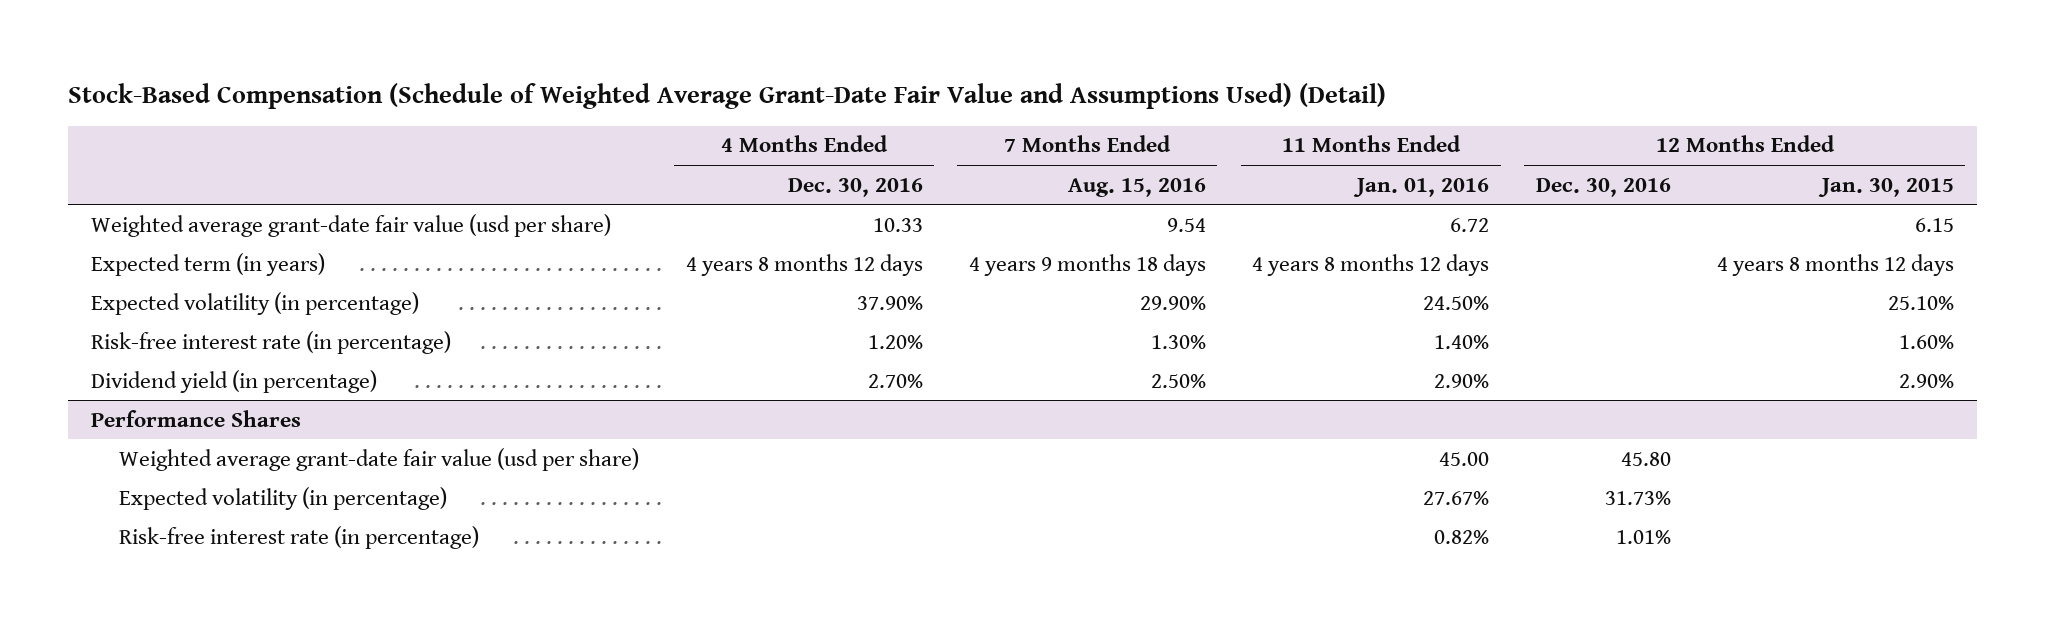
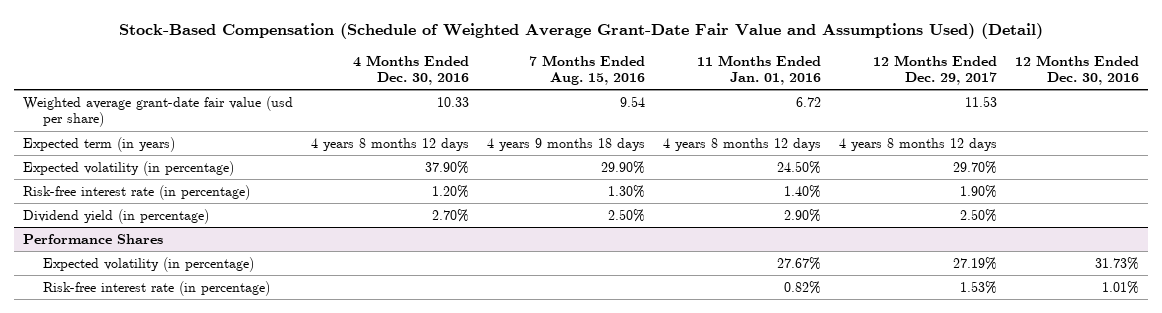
- | 4 Months Ended Dec. 30, 2016 | 7 Months Ended Aug. 15, 2016 | 11 Months Ended Jan. 01, 2016 | 12 Months Ended Dec. 30, 2016 | 12 Months Ended Jan. 30, 2015
+ | 4 Months Ended Dec. 30, 2016 | 7 Months Ended Aug. 15, 2016 | 11 Months Ended Jan. 01, 2016 | 12 Months Ended Dec. 29, 2017 | 12 Months Ended Dec. 30, 2016
@ Performance Shares
- Weighted average grant-date fair value (usd per share) | | | 45.00 | 45.80 |

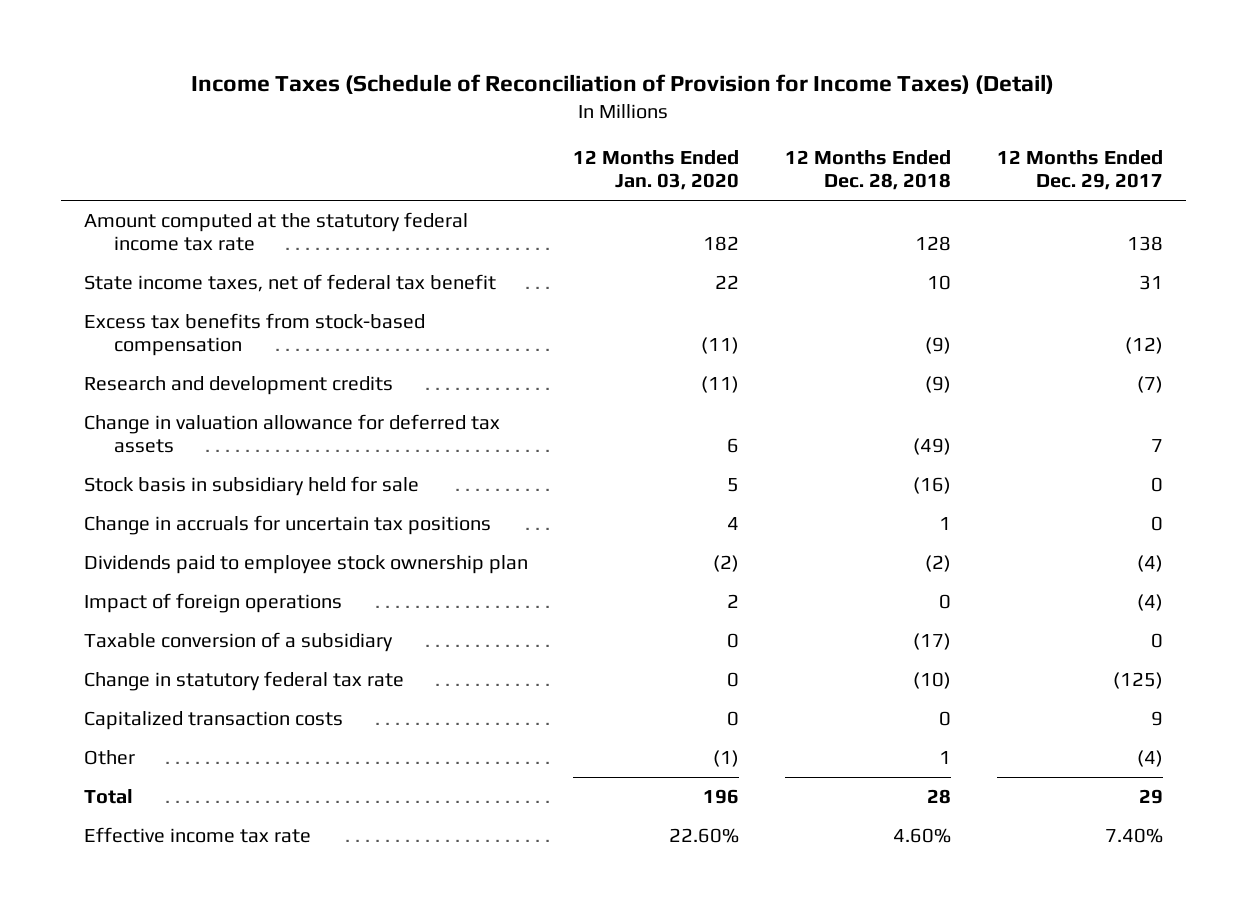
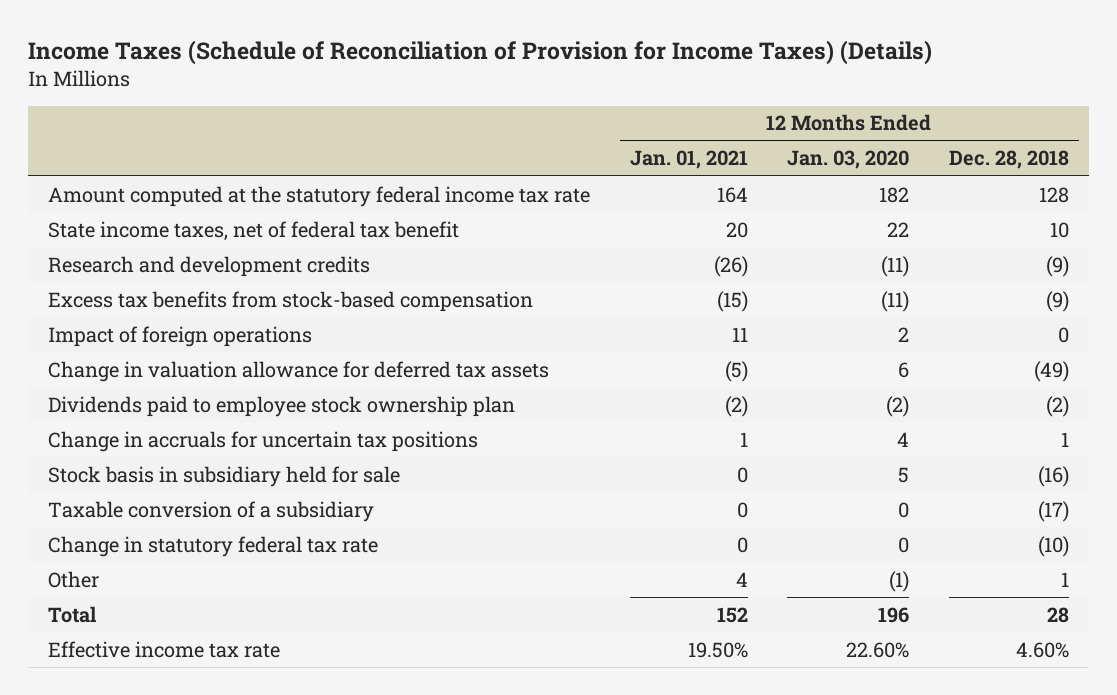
- Income Taxes (Schedule of Reconciliation of Provision for Income Taxes) (Detail)
+ Income Taxes (Schedule of Reconciliation of Provision for Income Taxes) (Details)
- | 12 Months Ended Jan. 03, 2020 | 12 Months Ended Dec. 28, 2018 | 12 Months Ended Dec. 29, 2017
+ | 12 Months Ended Jan. 01, 2021 | 12 Months Ended Jan. 03, 2020 | 12 Months Ended Dec. 28, 2018
moved down: Excess tax benefits from stock-based compensation | (15) | (11) | (9)
moved up: Impact of foreign operations | 11 | 2 | 0
moved down: Change in accruals for uncertain tax positions | 1 | 4 | 1
moved down: Stock basis in subsidiary held for sale | 0 | 5 | (16)
- Capitalized transaction costs | 0 | 0 | 9

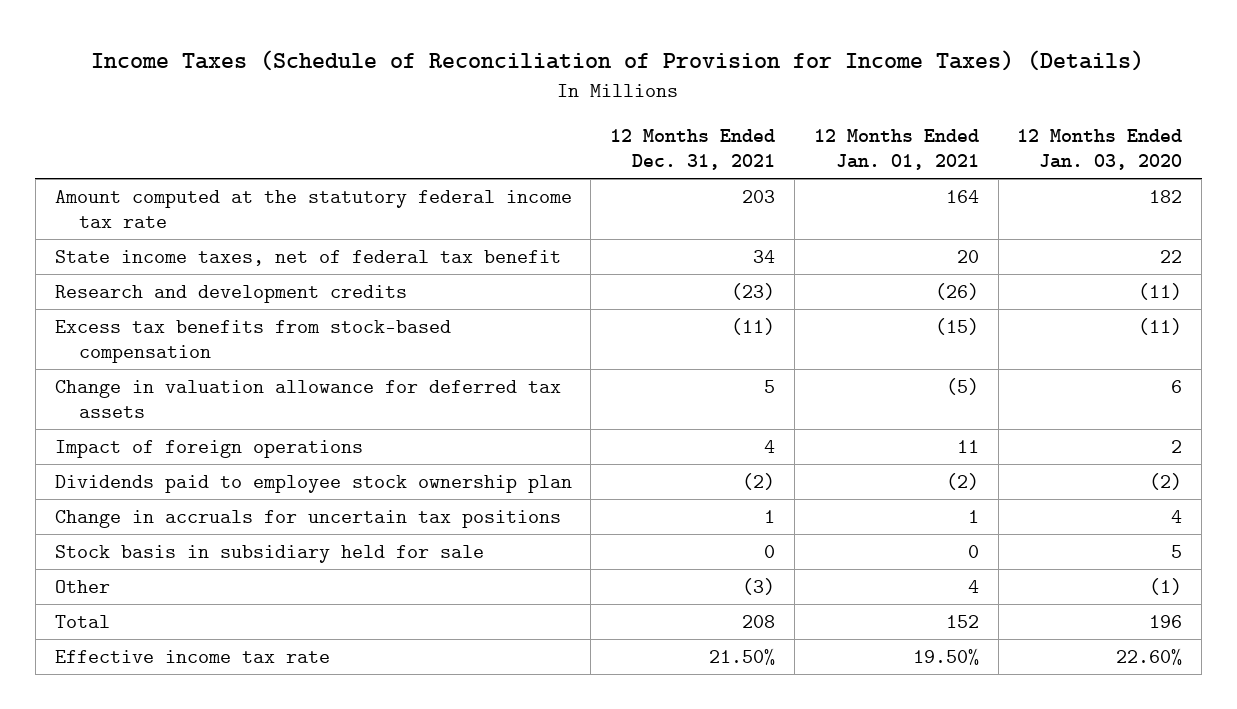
- | 12 Months Ended Jan. 01, 2021 | 12 Months Ended Jan. 03, 2020 | 12 Months Ended Dec. 28, 2018
+ | 12 Months Ended Dec. 31, 2021 | 12 Months Ended Jan. 01, 2021 | 12 Months Ended Jan. 03, 2020
moved down: Impact of foreign operations | 4 | 11 | 2
- Taxable conversion of a subsidiary | 0 | 0 | (17)
- Change in statutory federal tax rate | 0 | 0 | (10)

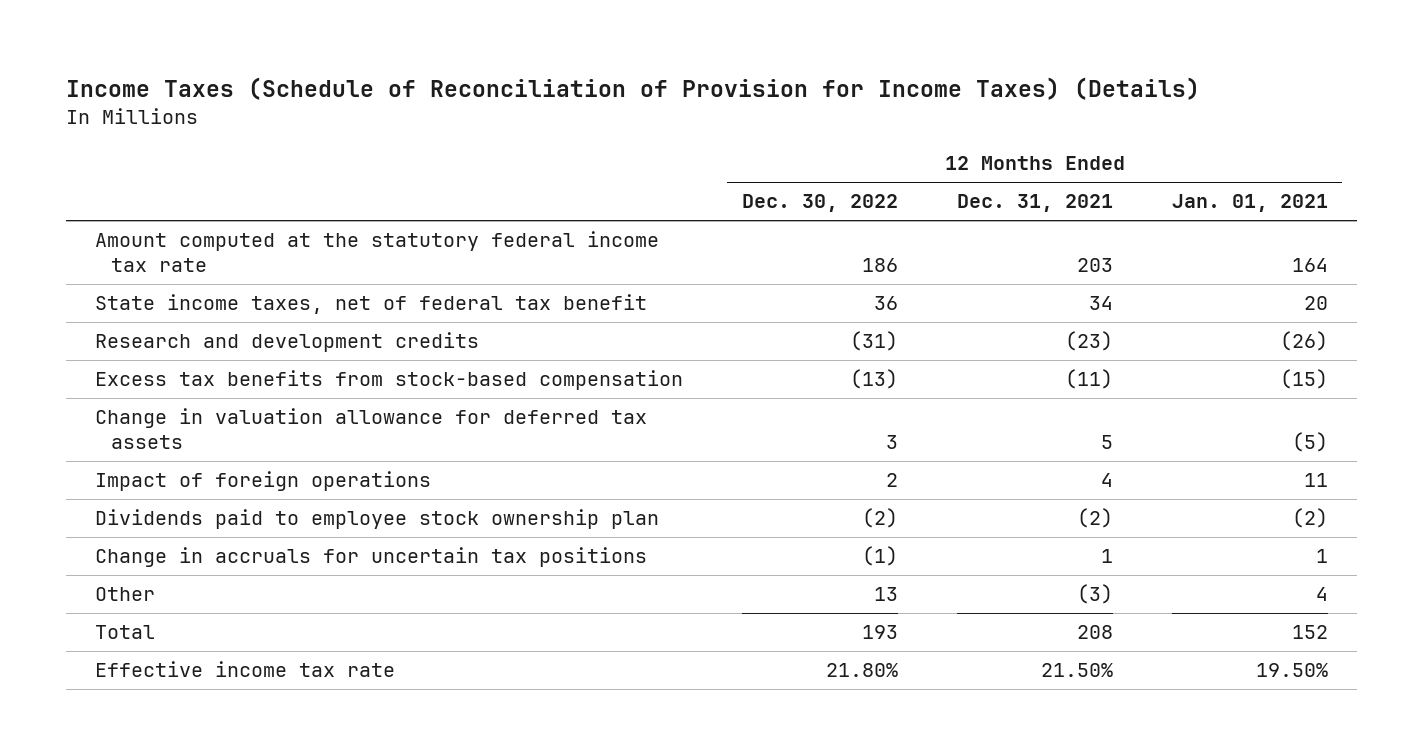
- | 12 Months Ended Dec. 31, 2021 | 12 Months Ended Jan. 01, 2021 | 12 Months Ended Jan. 03, 2020
+ | 12 Months Ended Dec. 30, 2022 | 12 Months Ended Dec. 31, 2021 | 12 Months Ended Jan. 01, 2021
- Stock basis in subsidiary held for sale | 0 | 0 | 5

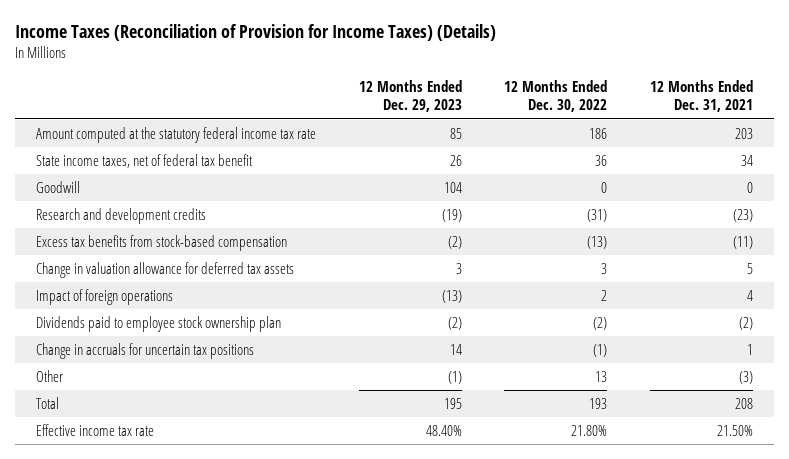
- Income Taxes (Schedule of Reconciliation of Provision for Income Taxes) (Details)
+ Income Taxes (Reconciliation of Provision for Income Taxes) (Details)
- | 12 Months Ended Dec. 30, 2022 | 12 Months Ended Dec. 31, 2021 | 12 Months Ended Jan. 01, 2021
+ | 12 Months Ended Dec. 29, 2023 | 12 Months Ended Dec. 30, 2022 | 12 Months Ended Dec. 31, 2021
+ Goodwill | 104 | 0 | 0

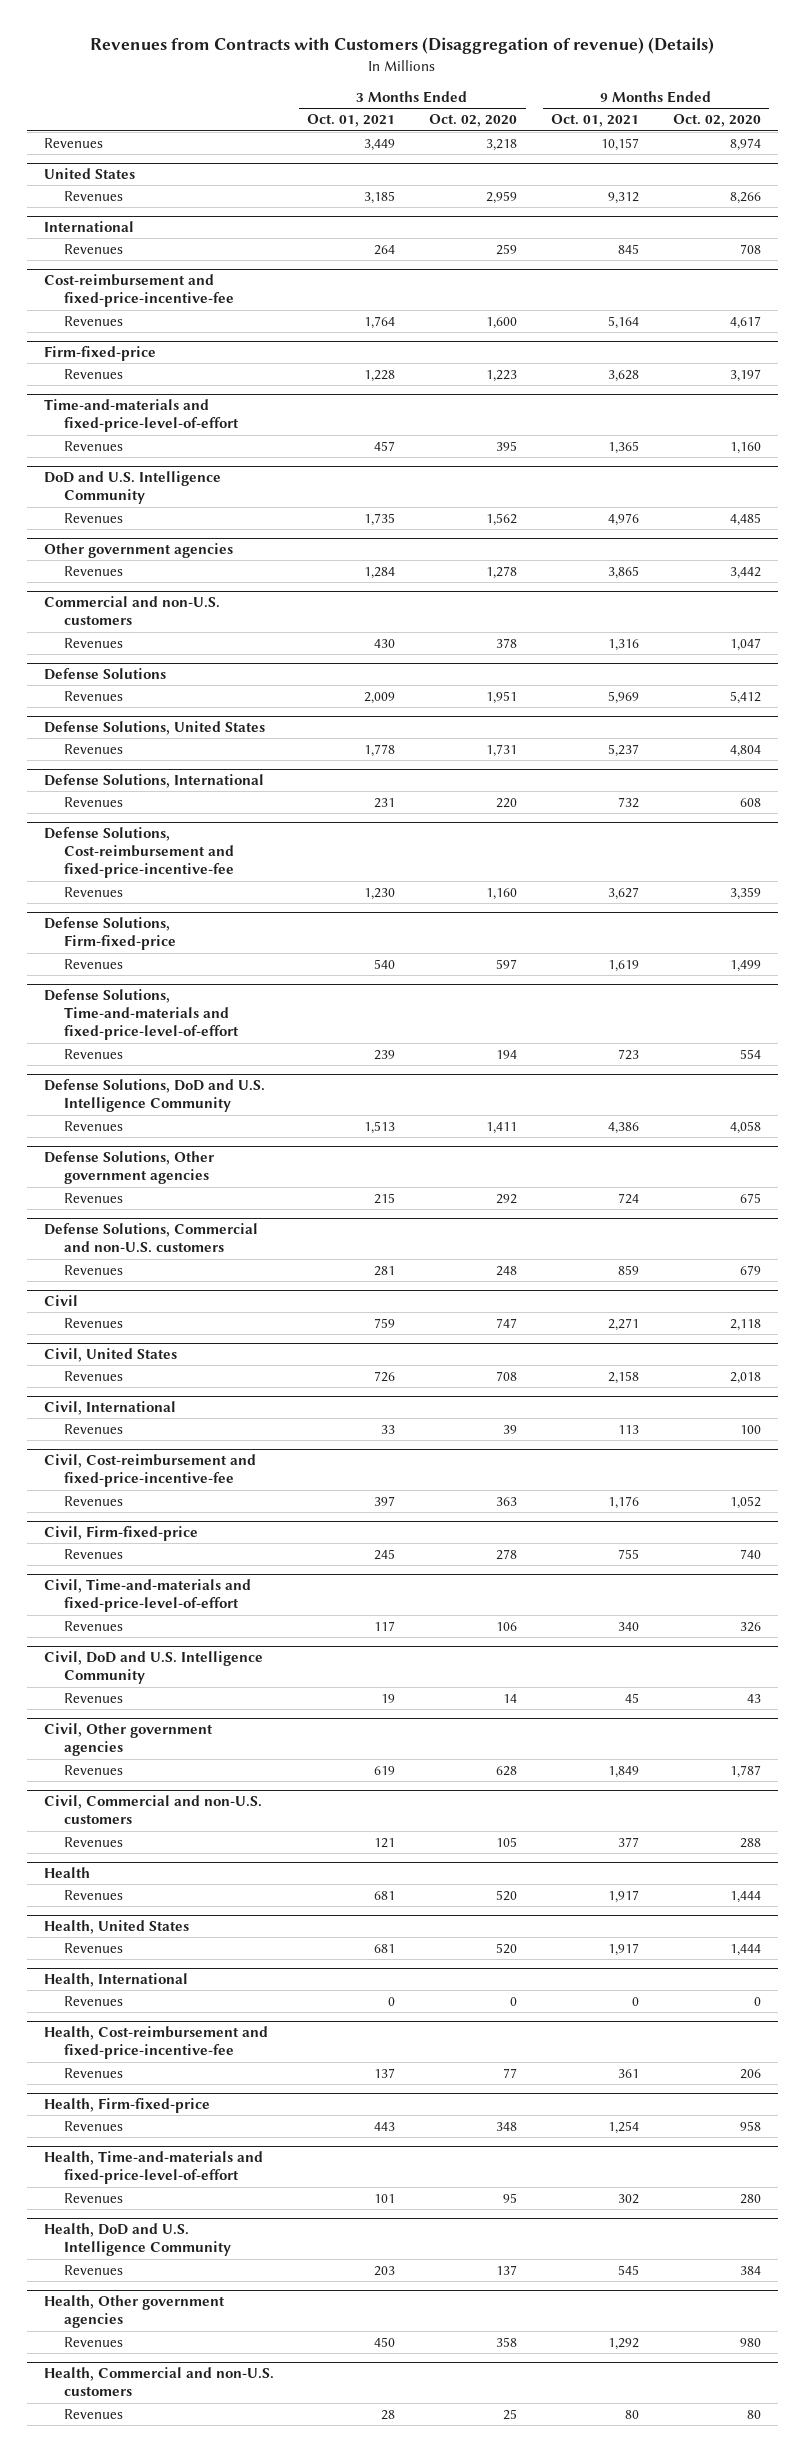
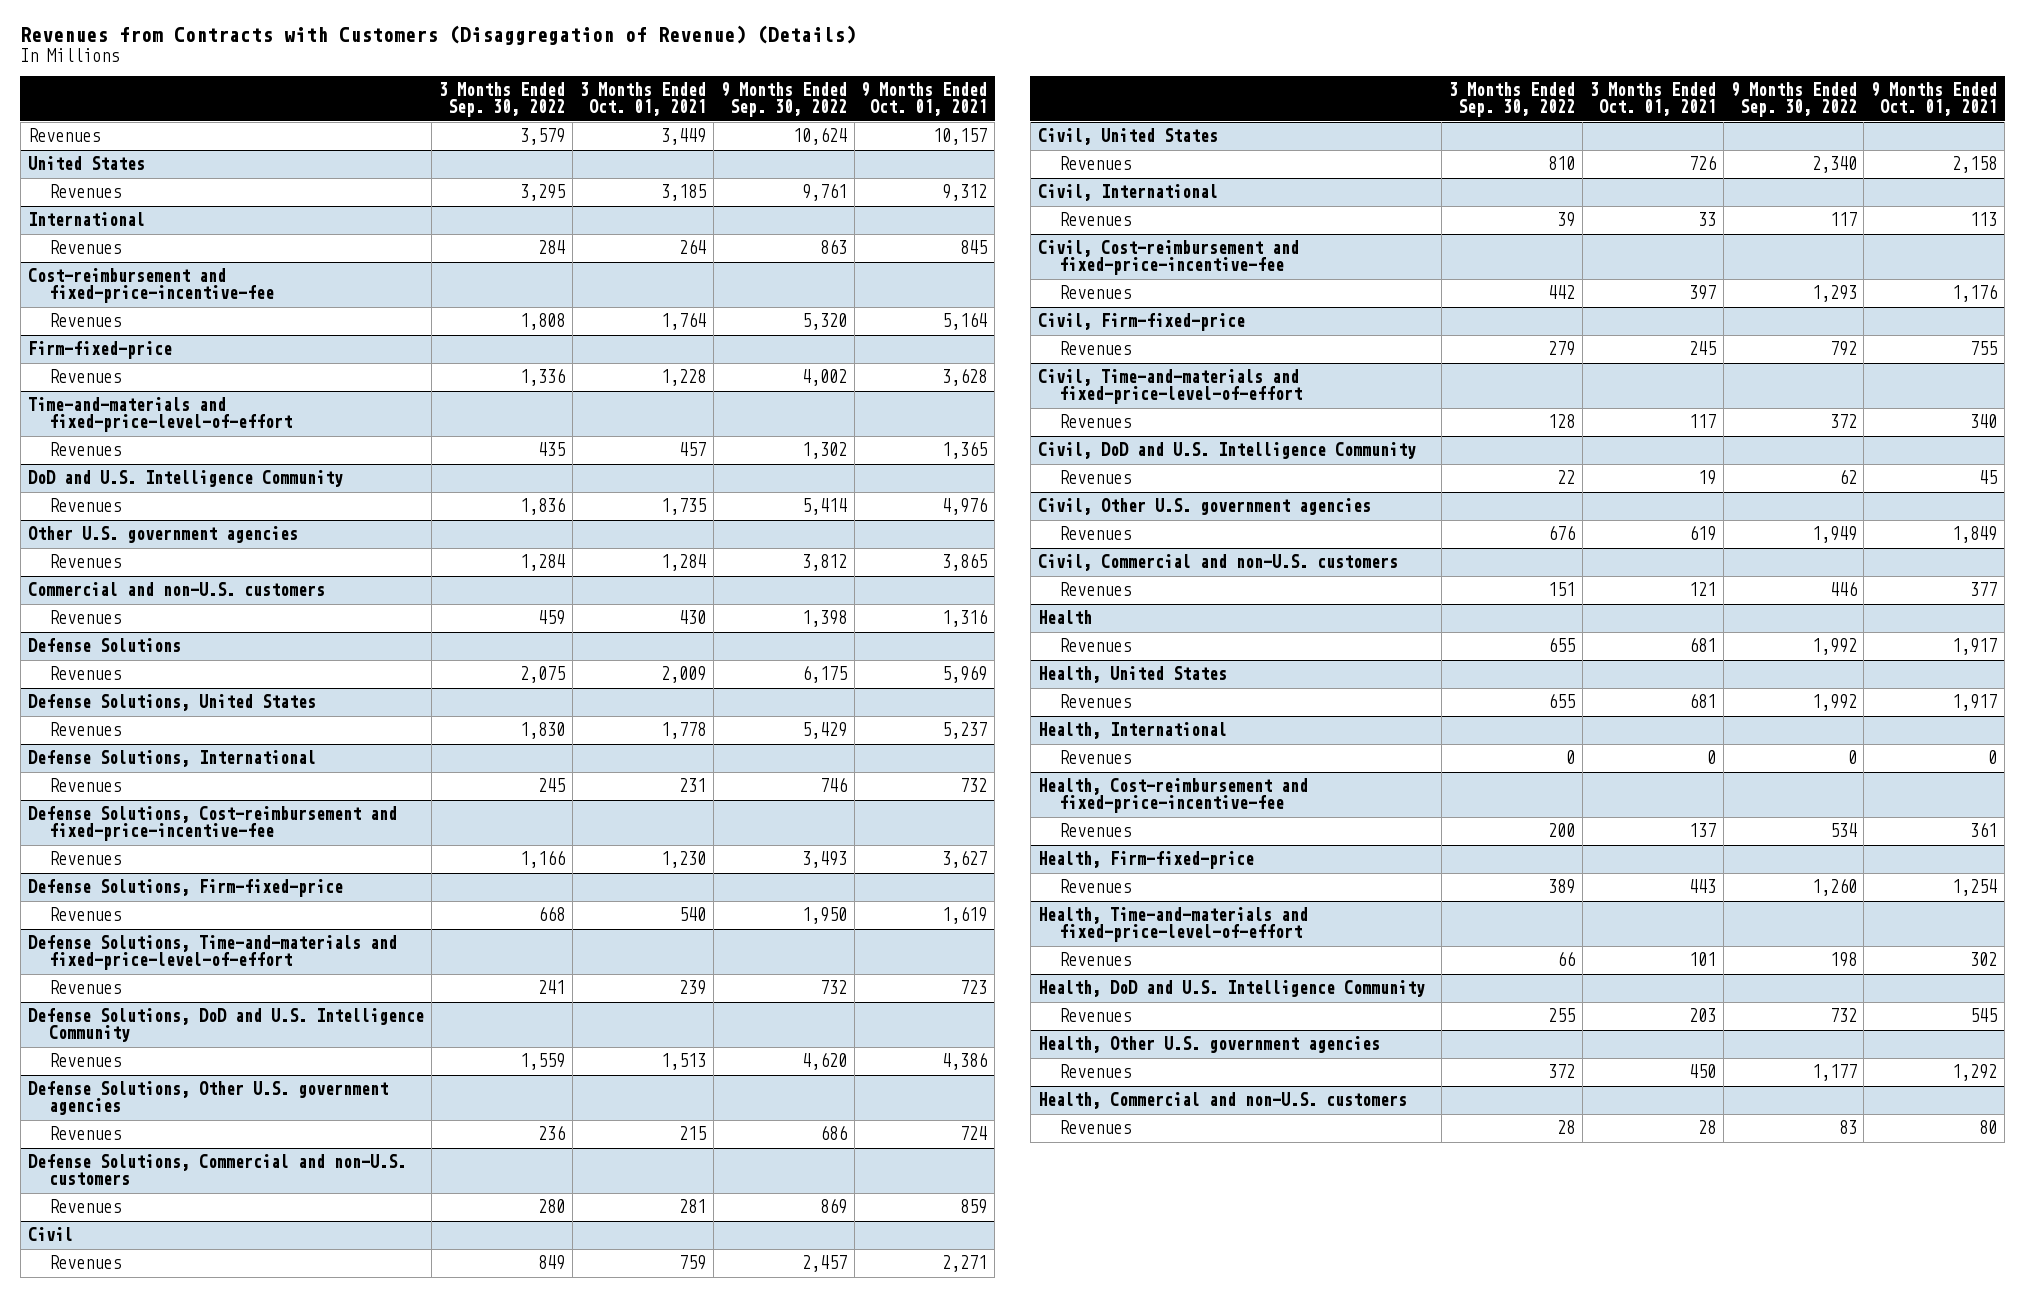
- Revenues from Contracts with Customers (Disaggregation of revenue) (Details)
+ Revenues from Contracts with Customers (Disaggregation of Revenue) (Details)
- | 3 Months Ended Oct. 01, 2021 | 3 Months Ended Oct. 02, 2020 | 9 Months Ended Oct. 01, 2021 | 9 Months Ended Oct. 02, 2020
+ | 3 Months Ended Sep. 30, 2022 | 3 Months Ended Oct. 01, 2021 | 9 Months Ended Sep. 30, 2022 | 9 Months Ended Oct. 01, 2021
- Other government agencies
+ Other U.S. government agencies
- Defense Solutions, Other government agencies
+ Defense Solutions, Other U.S. government agencies
- Civil, Other government agencies
+ Civil, Other U.S. government agencies
- Health, Other government agencies
+ Health, Other U.S. government agencies

